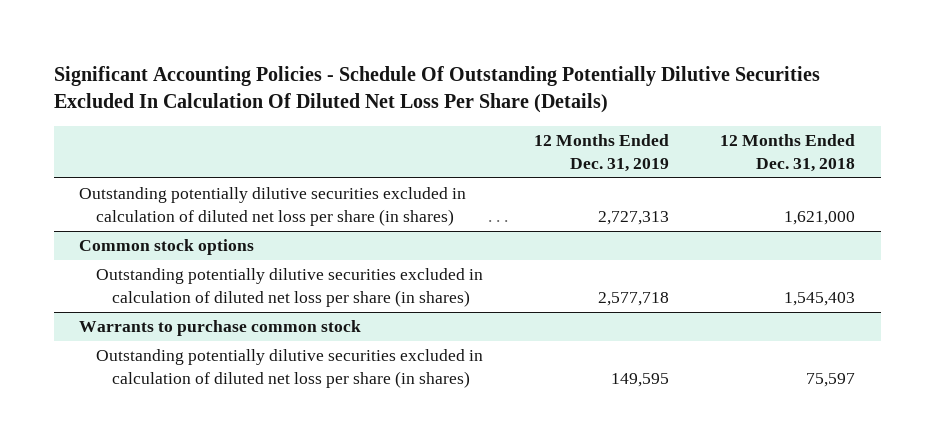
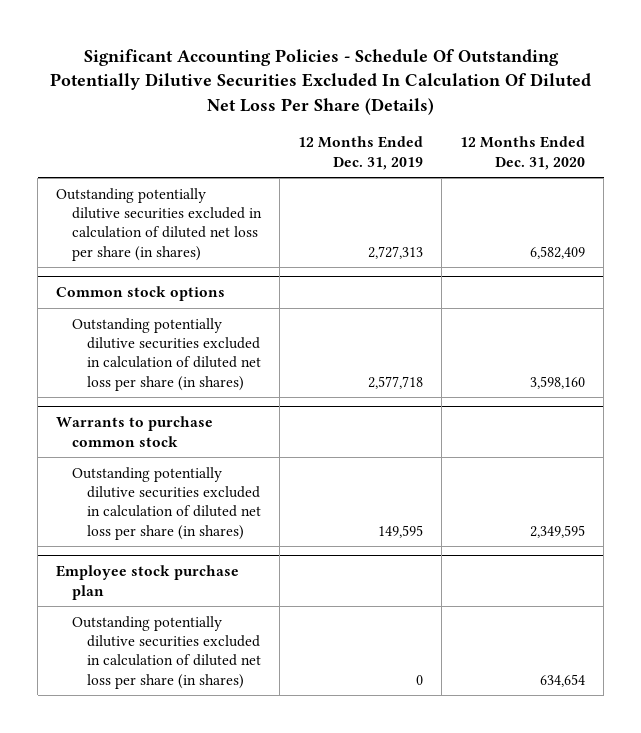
- | 12 Months Ended Dec. 31, 2019 | 12 Months Ended Dec. 31, 2018
+ | 12 Months Ended Dec. 31, 2019 | 12 Months Ended Dec. 31, 2020
+ Employee stock purchase plan
+ Outstanding potentially dilutive securities excluded in calculation of diluted net loss per share (in shares) | 0 | 634,654

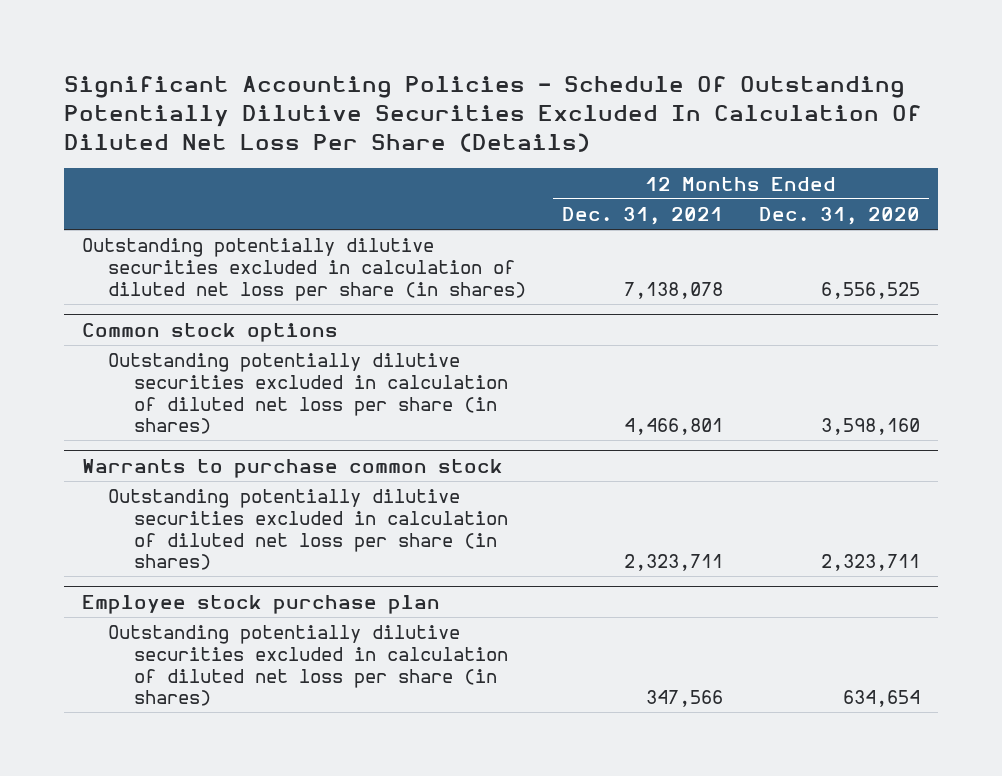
- | 12 Months Ended Dec. 31, 2019 | 12 Months Ended Dec. 31, 2020
+ | 12 Months Ended Dec. 31, 2021 | 12 Months Ended Dec. 31, 2020
- Outstanding potentially dilutive securities excluded in calculation of diluted net loss per share (in shares) | 2,727,313 | 6,582,409
+ Outstanding potentially dilutive securities excluded in calculation of diluted net loss per share (in shares) | 7,138,078 | 6,556,525
@ Warrants to purchase common stock
- Outstanding potentially dilutive securities excluded in calculation of diluted net loss per share (in shares) | 149,595 | 2,349,595
+ Outstanding potentially dilutive securities excluded in calculation of diluted net loss per share (in shares) | 2,323,711 | 2,323,711

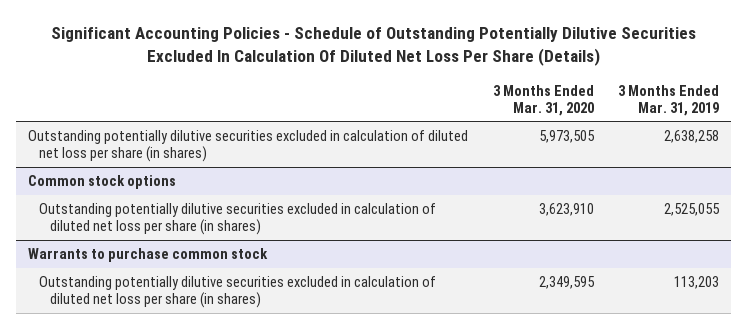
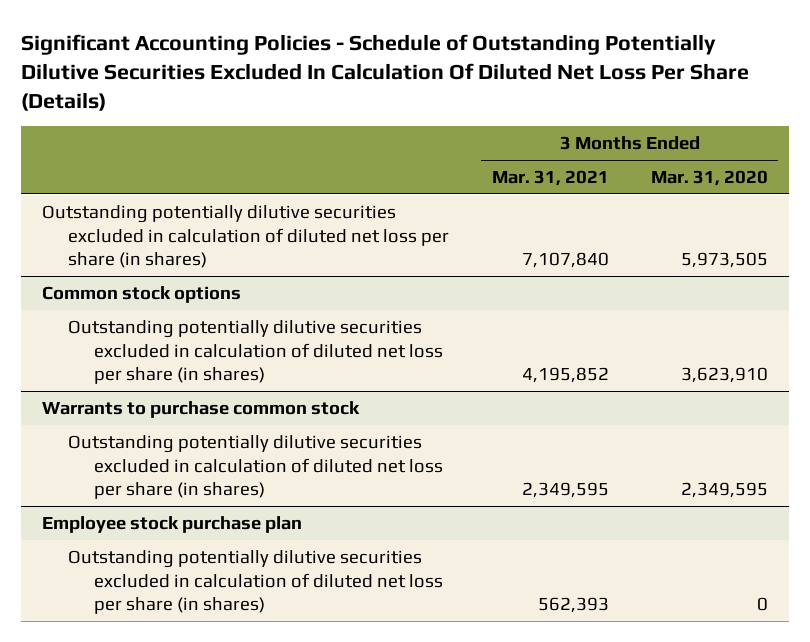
- | 3 Months Ended Mar. 31, 2020 | 3 Months Ended Mar. 31, 2019
+ | 3 Months Ended Mar. 31, 2021 | 3 Months Ended Mar. 31, 2020
+ Employee stock purchase plan
+ Outstanding potentially dilutive securities excluded in calculation of diluted net loss per share (in shares) | 562,393 | 0

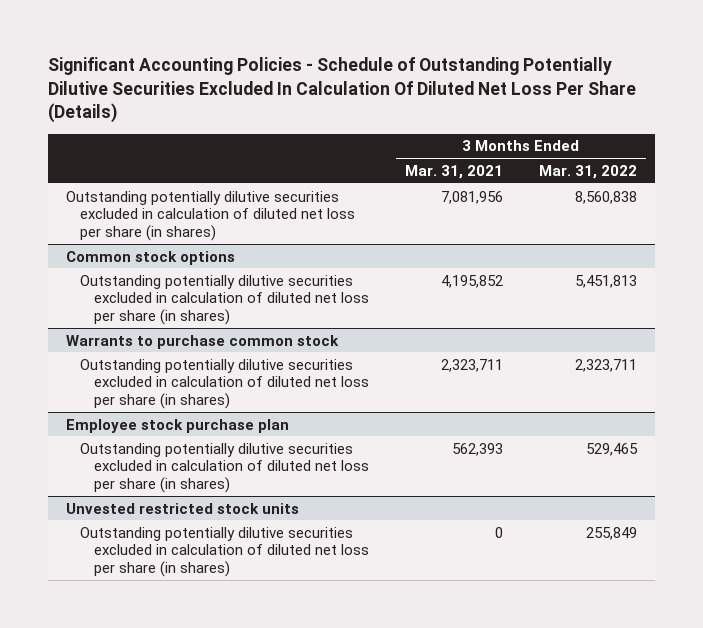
- | 3 Months Ended Mar. 31, 2021 | 3 Months Ended Mar. 31, 2020
+ | 3 Months Ended Mar. 31, 2021 | 3 Months Ended Mar. 31, 2022
- Outstanding potentially dilutive securities excluded in calculation of diluted net loss per share (in shares) | 7,107,840 | 5,973,505
+ Outstanding potentially dilutive securities excluded in calculation of diluted net loss per share (in shares) | 7,081,956 | 8,560,838
@ Warrants to purchase common stock
- Outstanding potentially dilutive securities excluded in calculation of diluted net loss per share (in shares) | 2,349,595 | 2,349,595
+ Outstanding potentially dilutive securities excluded in calculation of diluted net loss per share (in shares) | 2,323,711 | 2,323,711
+ Unvested restricted stock units
+ Outstanding potentially dilutive securities excluded in calculation of diluted net loss per share (in shares) | 0 | 255,849

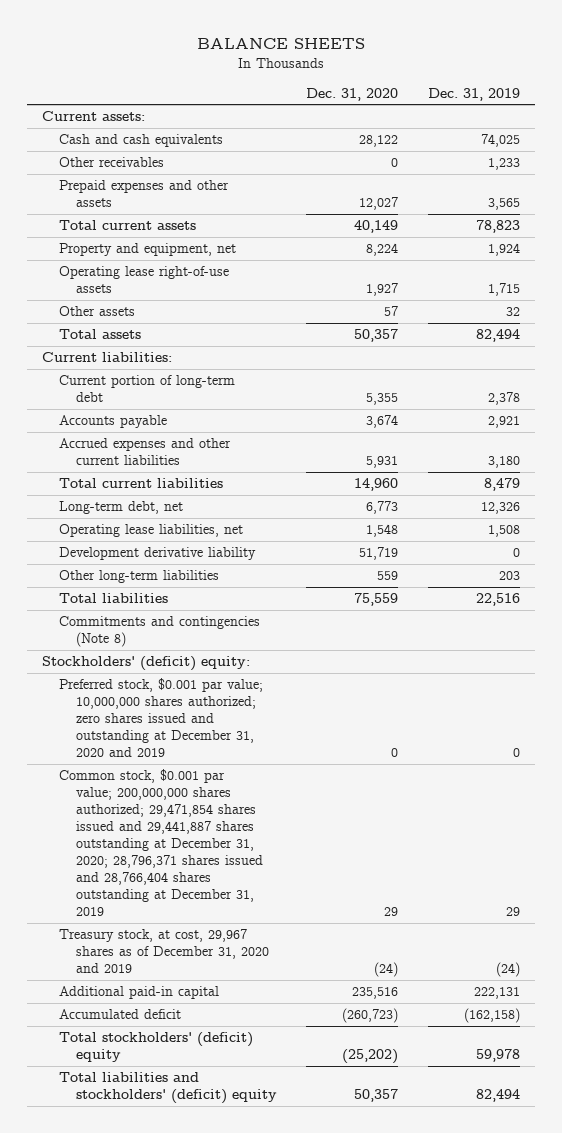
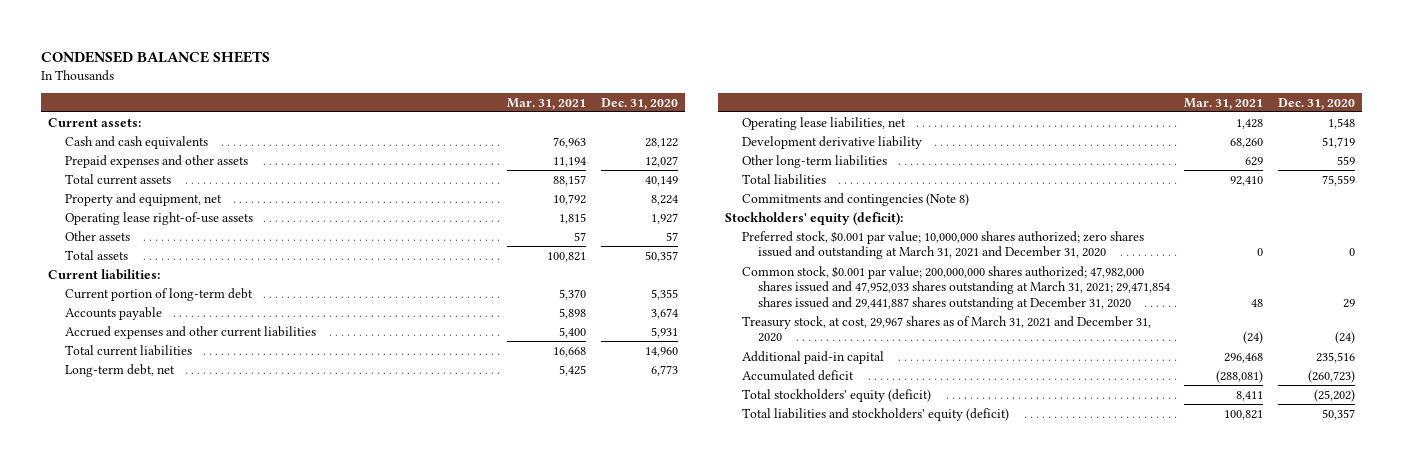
- BALANCE SHEETS
+ CONDENSED BALANCE SHEETS
- | Dec. 31, 2020 | Dec. 31, 2019
+ | Mar. 31, 2021 | Dec. 31, 2020
- Other receivables | 0 | 1,233
- Stockholders' (deficit) equity:
- Preferred stock, $0.001 par value; 10,000,000 shares authorized; zero shares issued and outstanding at December 31, 2020 and 2019 | 0 | 0
- Common stock, $0.001 par value; 200,000,000 shares authorized; 29,471,854 shares issued and 29,441,887 shares outstanding at December 31, 2020; 28,796,371 shares issued and 28,766,404 shares outstanding at December 31, 2019 | 29 | 29
- Treasury stock, at cost, 29,967 shares as of December 31, 2020 and 2019 | (24) | (24)
+ Stockholders' equity (deficit):
+ Preferred stock, $0.001 par value; 10,000,000 shares authorized; zero shares issued and outstanding at March 31, 2021 and December 31, 2020 | 0 | 0
+ Common stock, $0.001 par value; 200,000,000 shares authorized; 47,982,000 shares issued and 47,952,033 shares outstanding at March 31, 2021; 29,471,854 shares issued and 29,441,887 shares outstanding at December 31, 2020 | 48 | 29
+ Treasury stock, at cost, 29,967 shares as of March 31, 2021 and December 31, 2020 | (24) | (24)
- Total stockholders' (deficit) equity | (25,202) | 59,978
- Total liabilities and stockholders' (deficit) equity | 50,357 | 82,494
+ Total stockholders' equity (deficit) | 8,411 | (25,202)
+ Total liabilities and stockholders' equity (deficit) | 100,821 | 50,357

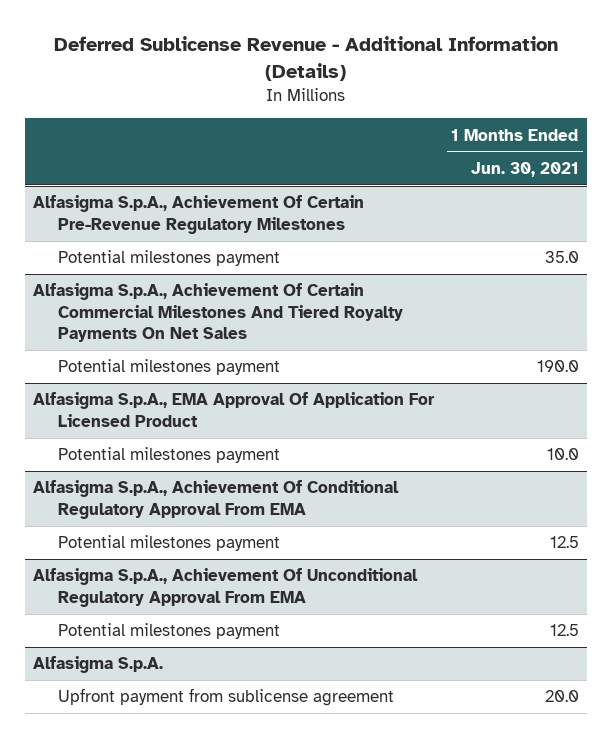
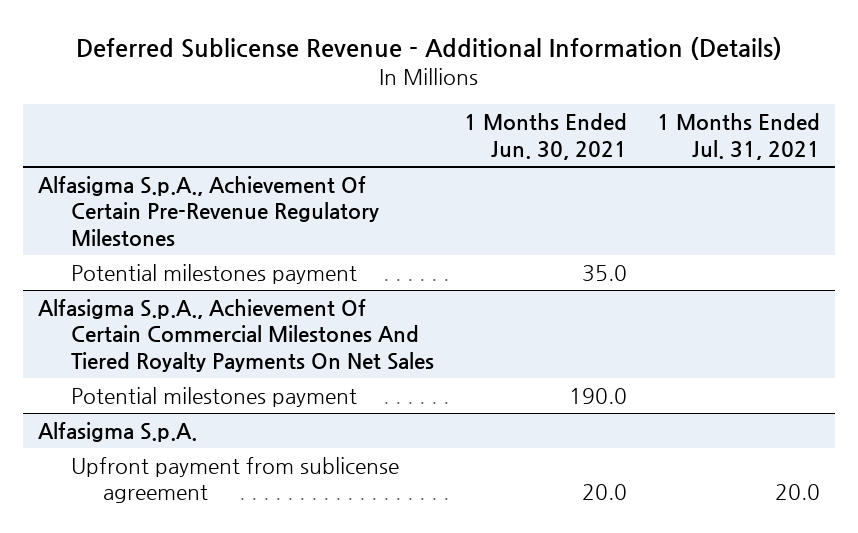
- | 1 Months Ended Jun. 30, 2021
+ | 1 Months Ended Jun. 30, 2021 | 1 Months Ended Jul. 31, 2021
- Alfasigma S.p.A., EMA Approval Of Application For Licensed Product
- Potential milestones payment | 10.0
- Alfasigma S.p.A., Achievement Of Conditional Regulatory Approval From EMA
- Potential milestones payment | 12.5
- Alfasigma S.p.A., Achievement Of Unconditional Regulatory Approval From EMA
- Potential milestones payment | 12.5

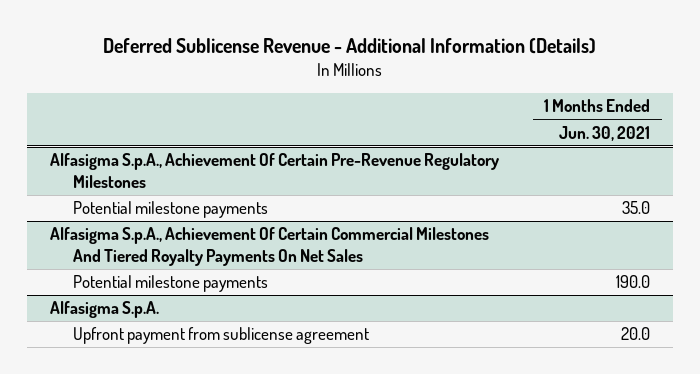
- | 1 Months Ended Jun. 30, 2021 | 1 Months Ended Jul. 31, 2021
+ | 1 Months Ended Jun. 30, 2021
@ Alfasigma S.p.A., Achievement Of Certain Pre-Revenue Regulatory Milestones
- Potential milestones payment | 35.0 |
+ Potential milestone payments | 35.0
@ Alfasigma S.p.A., Achievement Of Certain Commercial Milestones And Tiered Royalty Payments On Net Sales
- Potential milestones payment | 190.0 |
+ Potential milestone payments | 190.0

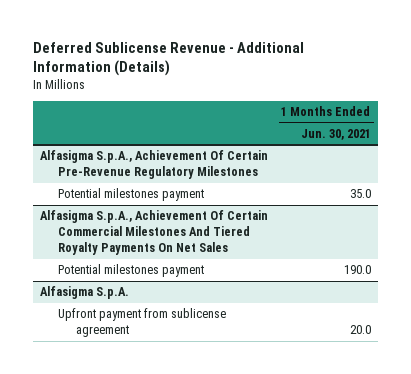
@ Alfasigma S.p.A., Achievement Of Certain Pre-Revenue Regulatory Milestones
- Potential milestone payments | 35.0
+ Potential milestones payment | 35.0
@ Alfasigma S.p.A., Achievement Of Certain Commercial Milestones And Tiered Royalty Payments On Net Sales
- Potential milestone payments | 190.0
+ Potential milestones payment | 190.0

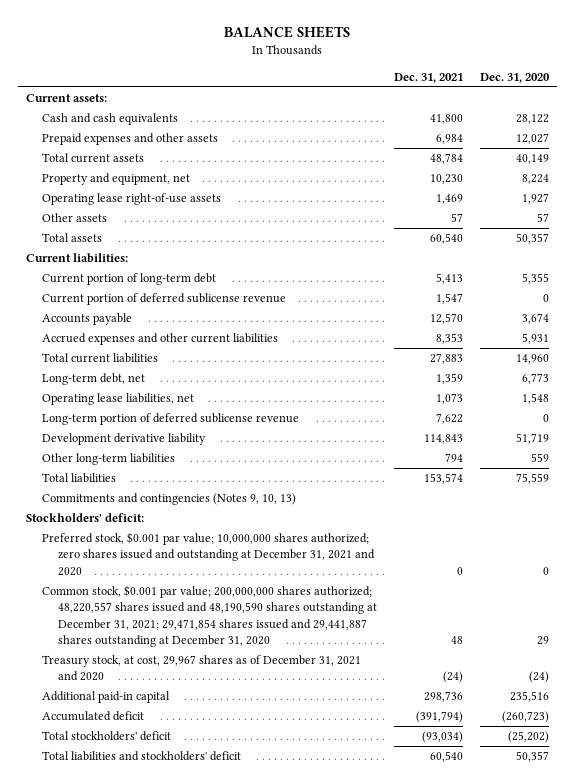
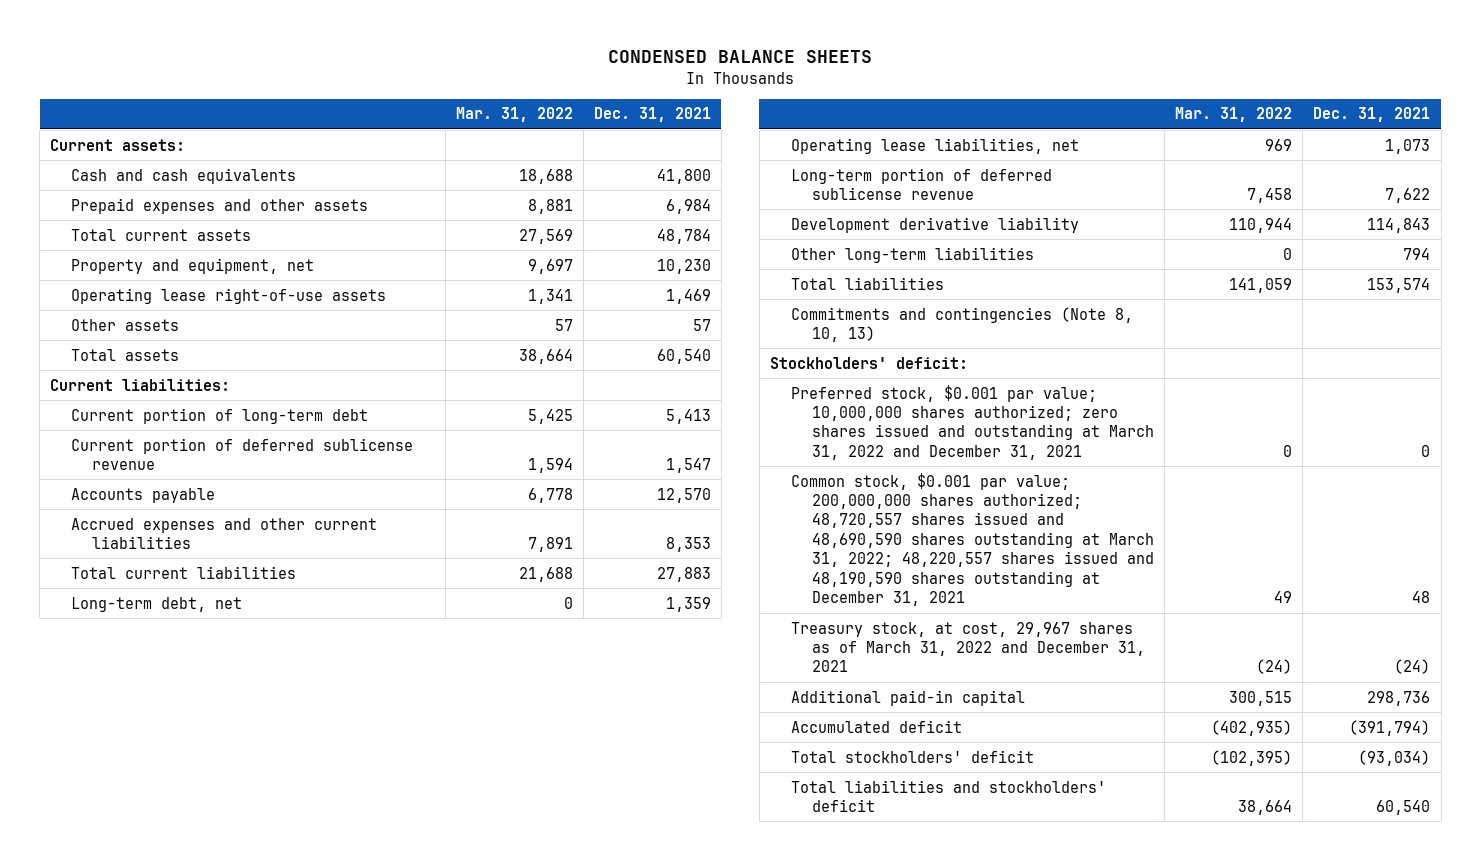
- BALANCE SHEETS
+ CONDENSED BALANCE SHEETS
- | Dec. 31, 2021 | Dec. 31, 2020
+ | Mar. 31, 2022 | Dec. 31, 2021
- Commitments and contingencies (Notes 9, 10, 13)
+ Commitments and contingencies (Note 8, 10, 13)
- Preferred stock, $0.001 par value; 10,000,000 shares authorized; zero shares issued and outstanding at December 31, 2021 and 2020 | 0 | 0
- Common stock, $0.001 par value; 200,000,000 shares authorized; 48,220,557 shares issued and 48,190,590 shares outstanding at December 31, 2021; 29,471,854 shares issued and 29,441,887 shares outstanding at December 31, 2020 | 48 | 29
- Treasury stock, at cost, 29,967 shares as of December 31, 2021 and 2020 | (24) | (24)
+ Preferred stock, $0.001 par value; 10,000,000 shares authorized; zero shares issued and outstanding at March 31, 2022 and December 31, 2021 | 0 | 0
+ Common stock, $0.001 par value; 200,000,000 shares authorized; 48,720,557 shares issued and 48,690,590 shares outstanding at March 31, 2022; 48,220,557 shares issued and 48,190,590 shares outstanding at December 31, 2021 | 49 | 48
+ Treasury stock, at cost, 29,967 shares as of March 31, 2022 and December 31, 2021 | (24) | (24)

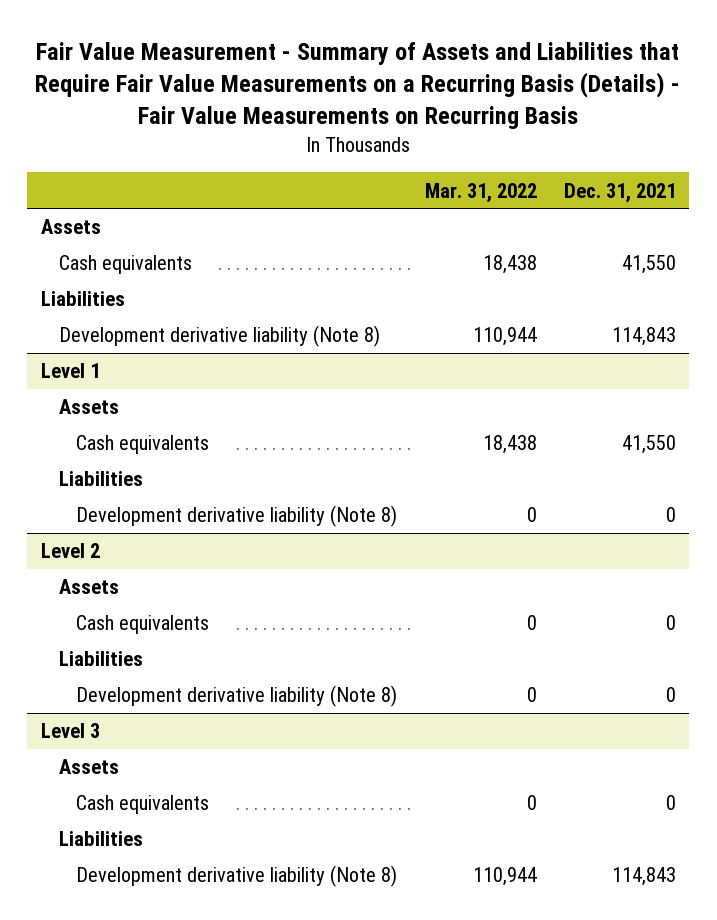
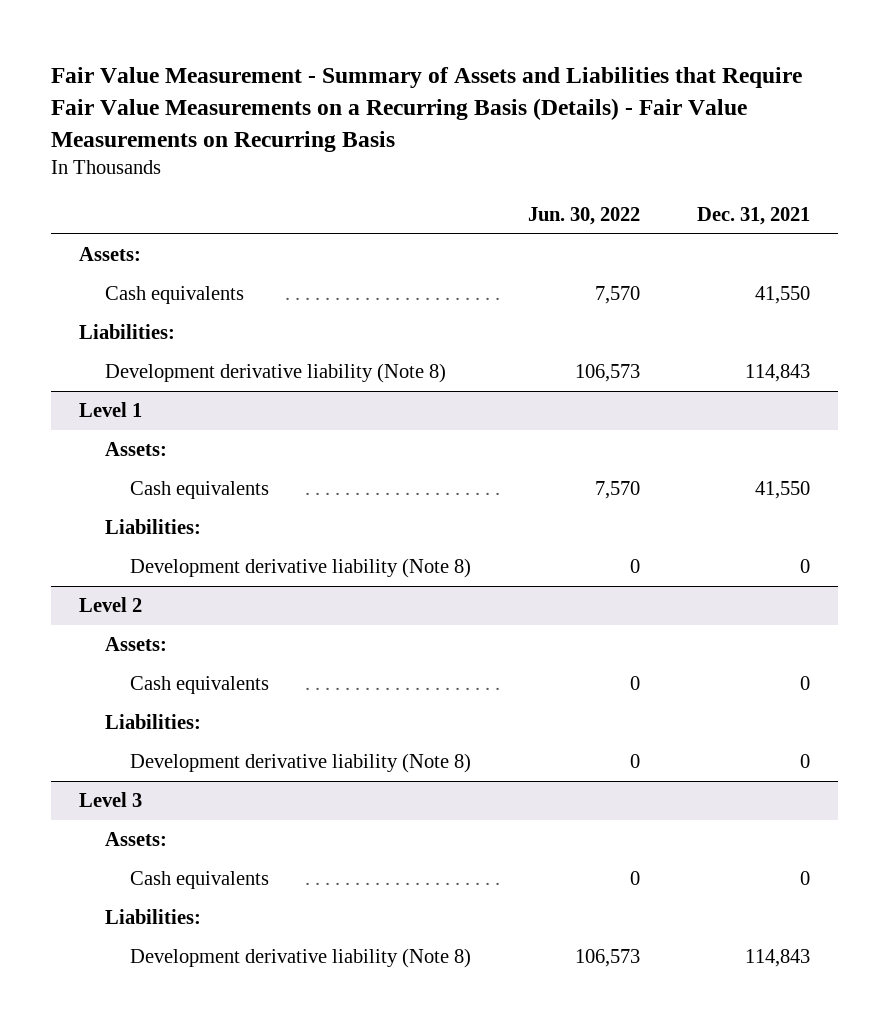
- | Mar. 31, 2022 | Dec. 31, 2021
+ | Jun. 30, 2022 | Dec. 31, 2021
- Assets
+ Assets:
- Liabilities
+ Liabilities:
@ Level 1
- Assets
+ Assets:
- Liabilities
+ Liabilities:
@ Level 2
- Assets
+ Assets:
- Liabilities
+ Liabilities:
@ Level 3
- Assets
+ Assets:
- Liabilities
+ Liabilities:

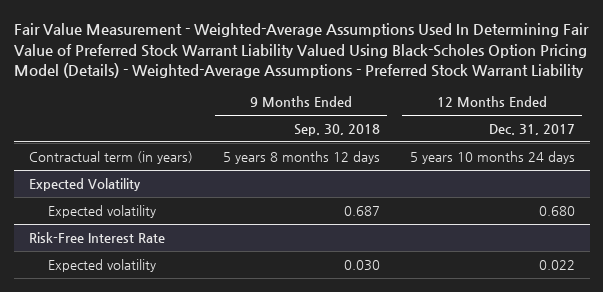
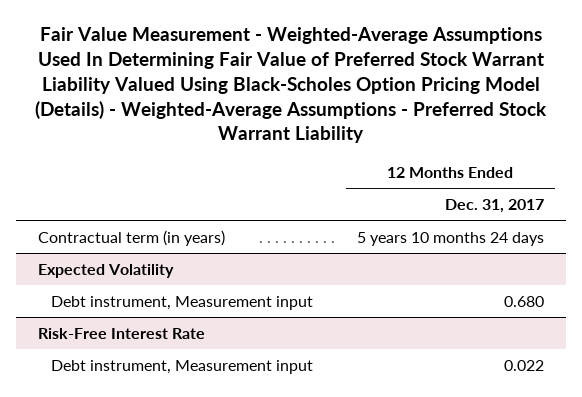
- | 9 Months Ended Sep. 30, 2018 | 12 Months Ended Dec. 31, 2017
+ | 12 Months Ended Dec. 31, 2017
@ Expected Volatility
- Expected volatility | 0.687 | 0.680
+ Debt instrument, Measurement input | 0.680
@ Risk-Free Interest Rate
- Expected volatility | 0.030 | 0.022
+ Debt instrument, Measurement input | 0.022

